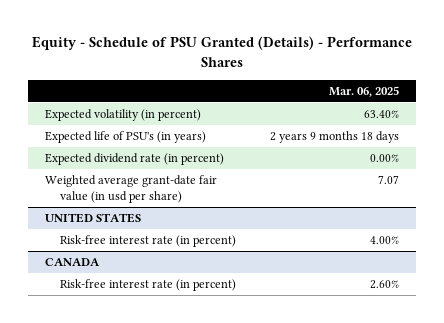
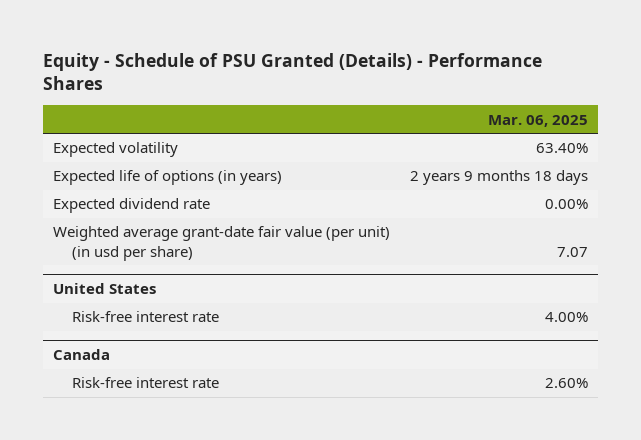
- Expected volatility (in percent) | 63.40%
- Expected life of PSU's (in years) | 2 years 9 months 18 days
- Expected dividend rate (in percent) | 0.00%
- Weighted average grant-date fair value (in usd per share) | 7.07
- UNITED STATES
- Risk-free interest rate (in percent) | 4.00%
- CANADA
- Risk-free interest rate (in percent) | 2.60%
+ Expected volatility | 63.40%
+ Expected life of options (in years) | 2 years 9 months 18 days
+ Expected dividend rate | 0.00%
+ Weighted average grant-date fair value (per unit) (in usd per share) | 7.07
+ United States
+ Risk-free interest rate | 4.00%
+ Canada
+ Risk-free interest rate | 2.60%

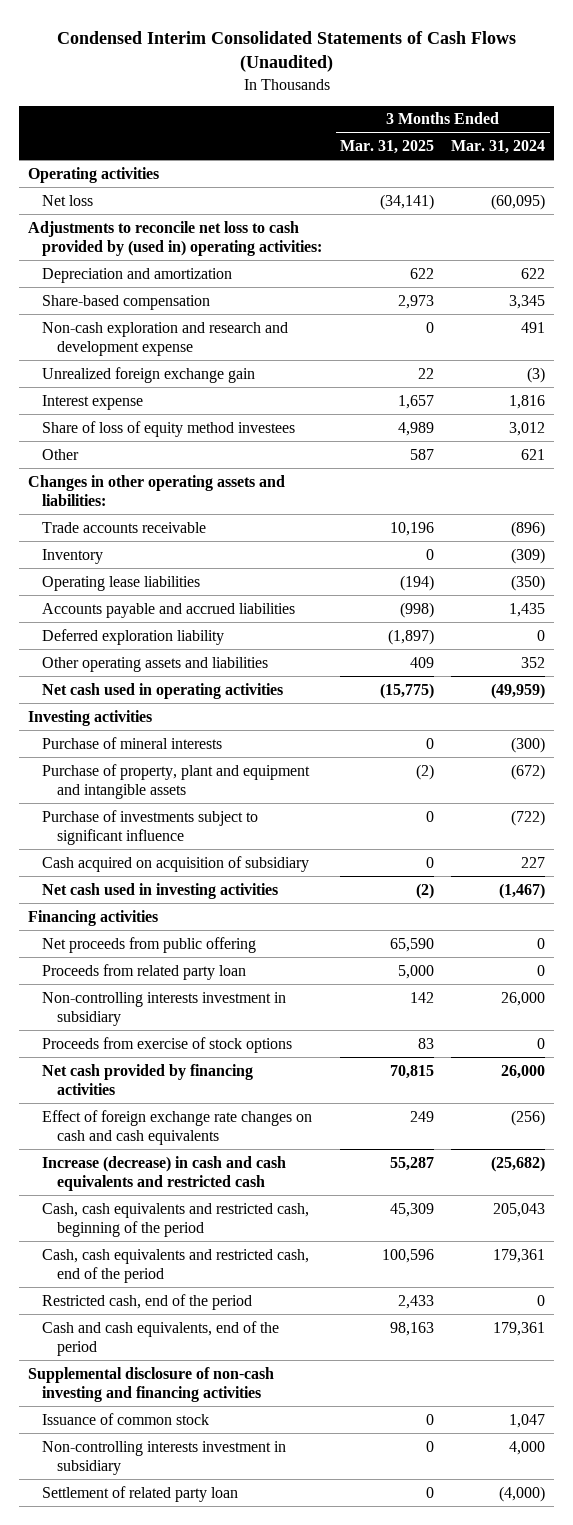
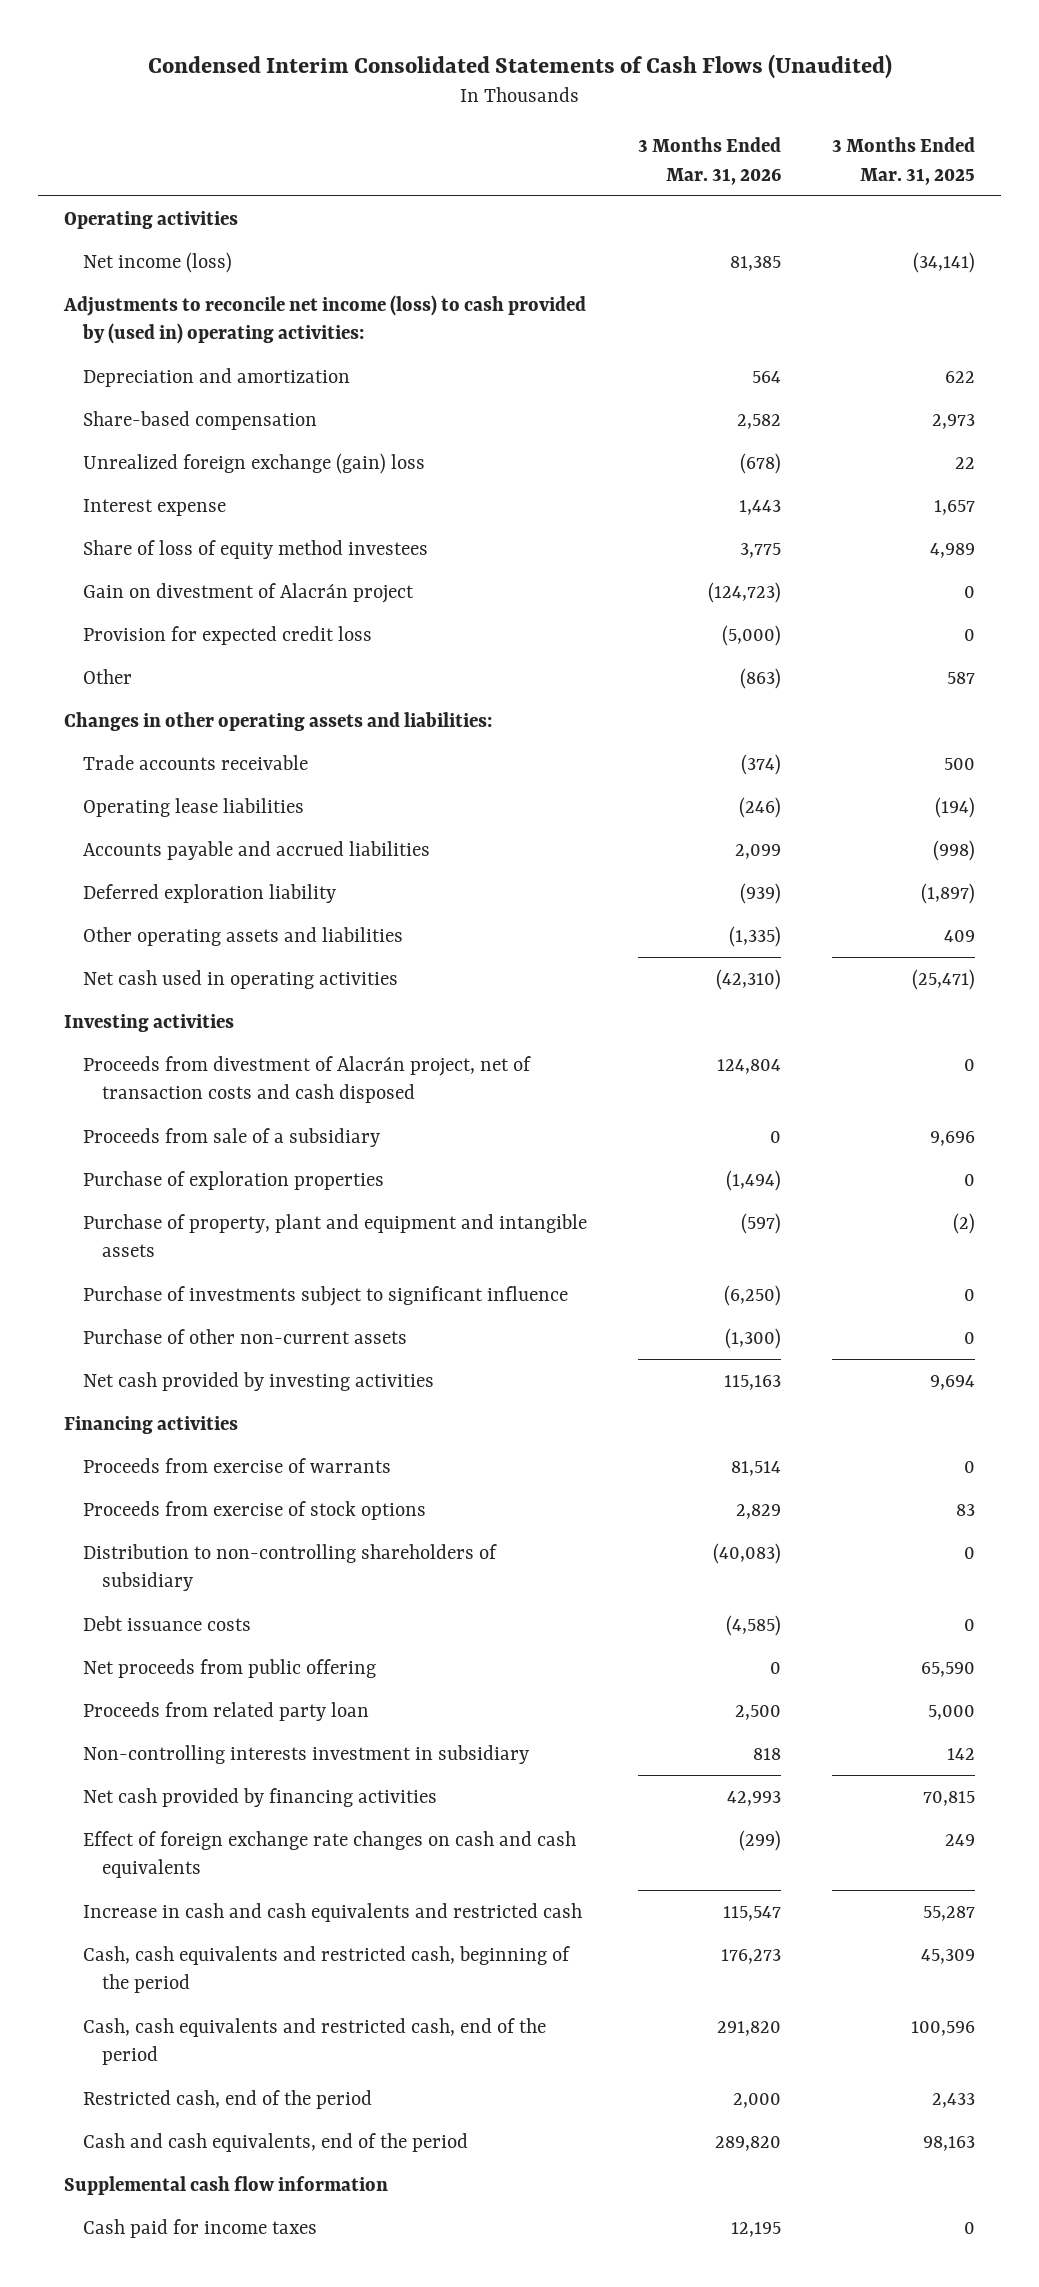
- | 3 Months Ended Mar. 31, 2025 | 3 Months Ended Mar. 31, 2024
+ | 3 Months Ended Mar. 31, 2026 | 3 Months Ended Mar. 31, 2025
- Net loss | (34,141) | (60,095)
- Adjustments to reconcile net loss to cash provided by (used in) operating activities:
+ Net income (loss) | 81,385 | (34,141)
+ Adjustments to reconcile net income (loss) to cash provided by (used in) operating activities:
- Non-cash exploration and research and development expense | 0 | 491
- Unrealized foreign exchange gain | 22 | (3)
+ Unrealized foreign exchange (gain) loss | (678) | 22
+ Gain on divestment of Alacrán project | (124,723) | 0
+ Provision for expected credit loss | (5,000) | 0
- Trade accounts receivable | 10,196 | (896)
- Inventory | 0 | (309)
+ Trade accounts receivable | (374) | 500
- Net cash used in operating activities | (15,775) | (49,959)
+ Net cash used in operating activities | (42,310) | (25,471)
- Purchase of mineral interests | 0 | (300)
+ Proceeds from divestment of Alacrán project, net of transaction costs and cash disposed | 124,804 | 0
+ Proceeds from sale of a subsidiary | 0 | 9,696
+ Purchase of exploration properties | (1,494) | 0
- Cash acquired on acquisition of subsidiary | 0 | 227
- Net cash used in investing activities | (2) | (1,467)
+ Purchase of other non-current assets | (1,300) | 0
+ Net cash provided by investing activities | 115,163 | 9,694
+ Proceeds from exercise of warrants | 81,514 | 0
moved up: Proceeds from exercise of stock options | 2,829 | 83
+ Distribution to non-controlling shareholders of subsidiary | (40,083) | 0
+ Debt issuance costs | (4,585) | 0
- Increase (decrease) in cash and cash equivalents and restricted cash | 55,287 | (25,682)
+ Increase in cash and cash equivalents and restricted cash | 115,547 | 55,287
- Supplemental disclosure of non-cash investing and financing activities
- Issuance of common stock | 0 | 1,047
- Non-controlling interests investment in subsidiary | 0 | 4,000
- Settlement of related party loan | 0 | (4,000)
+ Supplemental cash flow information
+ Cash paid for income taxes | 12,195 | 0

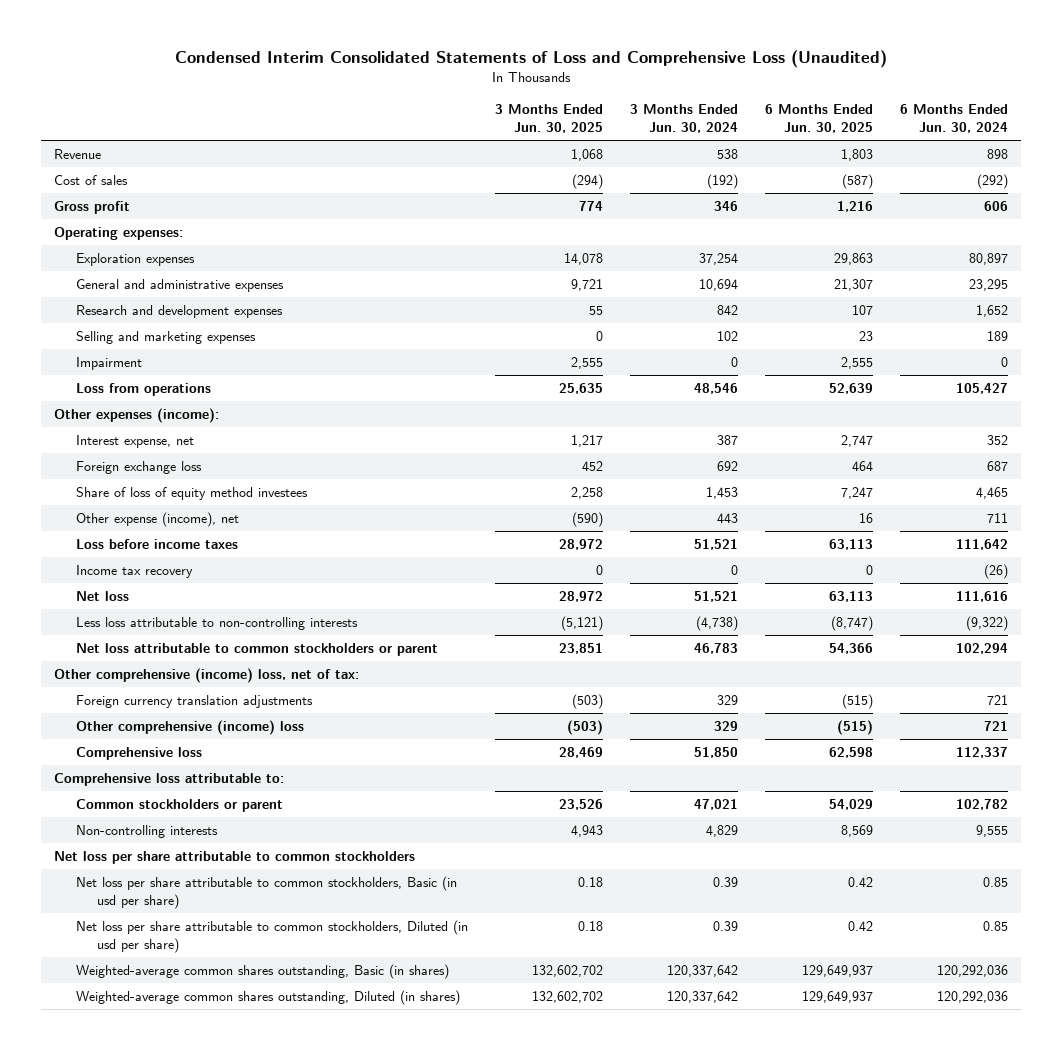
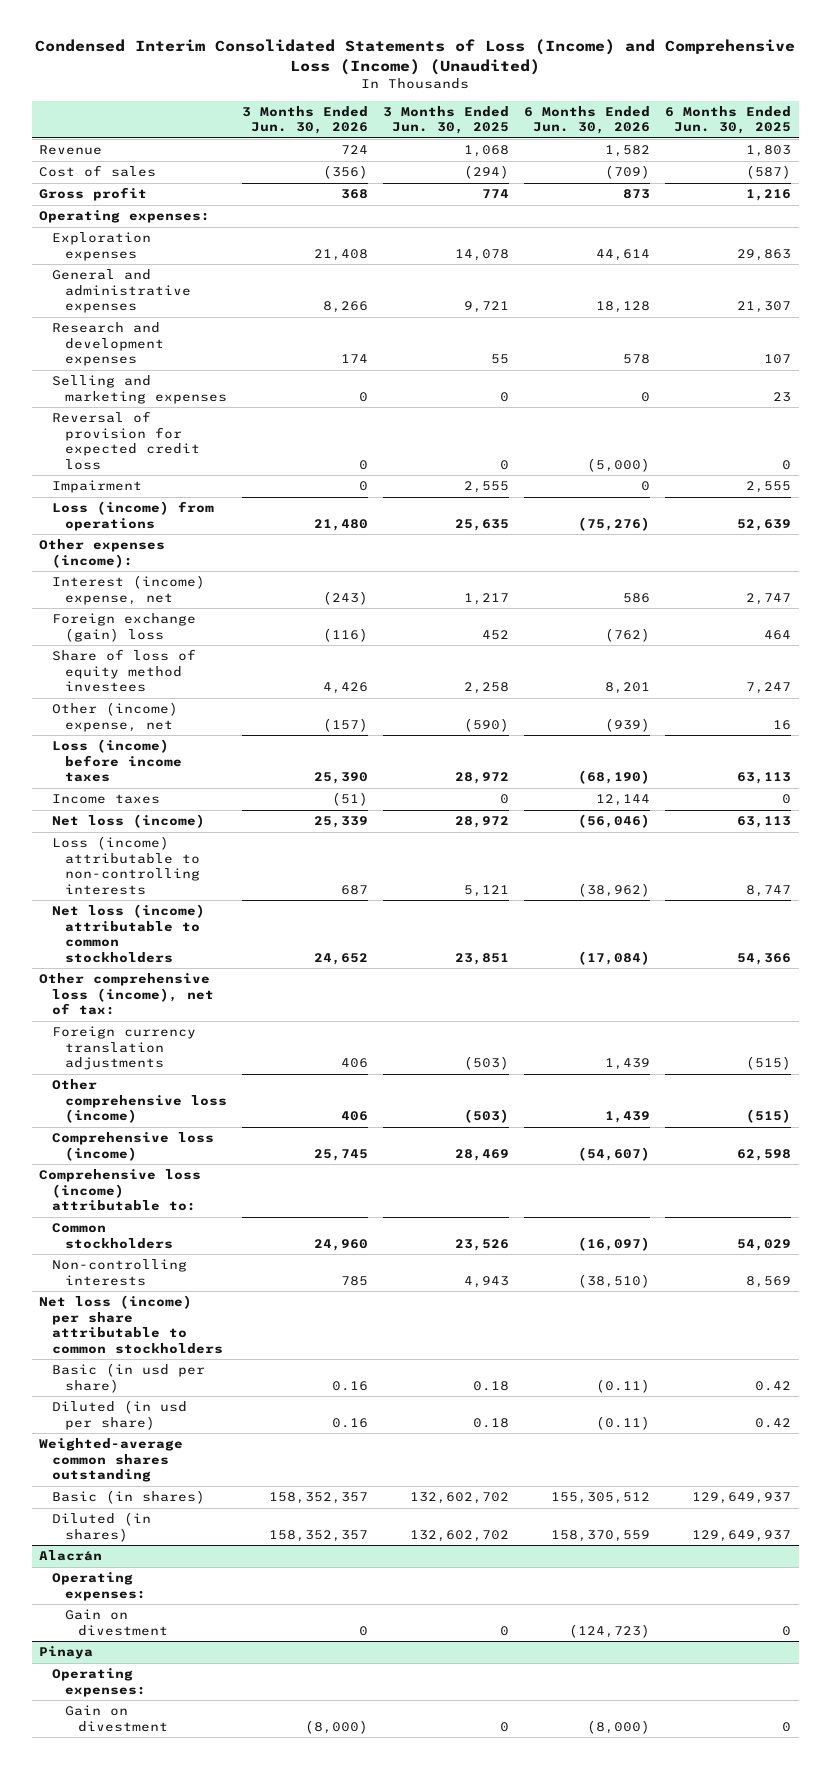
- Condensed Interim Consolidated Statements of Loss and Comprehensive Loss (Unaudited)
+ Condensed Interim Consolidated Statements of Loss (Income) and Comprehensive Loss (Income) (Unaudited)
- | 3 Months Ended Jun. 30, 2025 | 3 Months Ended Jun. 30, 2024 | 6 Months Ended Jun. 30, 2025 | 6 Months Ended Jun. 30, 2024
+ | 3 Months Ended Jun. 30, 2026 | 3 Months Ended Jun. 30, 2025 | 6 Months Ended Jun. 30, 2026 | 6 Months Ended Jun. 30, 2025
+ Reversal of provision for expected credit loss | 0 | 0 | (5,000) | 0
- Loss from operations | 25,635 | 48,546 | 52,639 | 105,427
+ Loss (income) from operations | 21,480 | 25,635 | (75,276) | 52,639
- Interest expense, net | 1,217 | 387 | 2,747 | 352
- Foreign exchange loss | 452 | 692 | 464 | 687
+ Interest (income) expense, net | (243) | 1,217 | 586 | 2,747
+ Foreign exchange (gain) loss | (116) | 452 | (762) | 464
- Other expense (income), net | (590) | 443 | 16 | 711
- Loss before income taxes | 28,972 | 51,521 | 63,113 | 111,642
- Income tax recovery | 0 | 0 | 0 | (26)
- Net loss | 28,972 | 51,521 | 63,113 | 111,616
- Less loss attributable to non-controlling interests | (5,121) | (4,738) | (8,747) | (9,322)
- Net loss attributable to common stockholders or parent | 23,851 | 46,783 | 54,366 | 102,294
- Other comprehensive (income) loss, net of tax:
+ Other (income) expense, net | (157) | (590) | (939) | 16
+ Loss (income) before income taxes | 25,390 | 28,972 | (68,190) | 63,113
+ Income taxes | (51) | 0 | 12,144 | 0
+ Net loss (income) | 25,339 | 28,972 | (56,046) | 63,113
+ Loss (income) attributable to non-controlling interests | 687 | 5,121 | (38,962) | 8,747
+ Net loss (income) attributable to common stockholders | 24,652 | 23,851 | (17,084) | 54,366
+ Other comprehensive loss (income), net of tax:
- Other comprehensive (income) loss | (503) | 329 | (515) | 721
- Comprehensive loss | 28,469 | 51,850 | 62,598 | 112,337
- Comprehensive loss attributable to:
- Common stockholders or parent | 23,526 | 47,021 | 54,029 | 102,782
+ Other comprehensive loss (income) | 406 | (503) | 1,439 | (515)
+ Comprehensive loss (income) | 25,745 | 28,469 | (54,607) | 62,598
+ Comprehensive loss (income) attributable to:
+ Common stockholders | 24,960 | 23,526 | (16,097) | 54,029
- Net loss per share attributable to common stockholders
- Net loss per share attributable to common stockholders, Basic (in usd per share) | 0.18 | 0.39 | 0.42 | 0.85
- Net loss per share attributable to common stockholders, Diluted (in usd per share) | 0.18 | 0.39 | 0.42 | 0.85
- Weighted-average common shares outstanding, Basic (in shares) | 132,602,702 | 120,337,642 | 129,649,937 | 120,292,036
- Weighted-average common shares outstanding, Diluted (in shares) | 132,602,702 | 120,337,642 | 129,649,937 | 120,292,036
+ Net loss (income) per share attributable to common stockholders
+ Basic (in usd per share) | 0.16 | 0.18 | (0.11) | 0.42
+ Diluted (in usd per share) | 0.16 | 0.18 | (0.11) | 0.42
+ Weighted-average common shares outstanding
+ Basic (in shares) | 158,352,357 | 132,602,702 | 155,305,512 | 129,649,937
+ Diluted (in shares) | 158,352,357 | 132,602,702 | 158,370,559 | 129,649,937
+ Alacrán
+ Operating expenses:
+ Gain on divestment | 0 | 0 | (124,723) | 0
+ Pinaya
+ Operating expenses:
+ Gain on divestment | (8,000) | 0 | (8,000) | 0

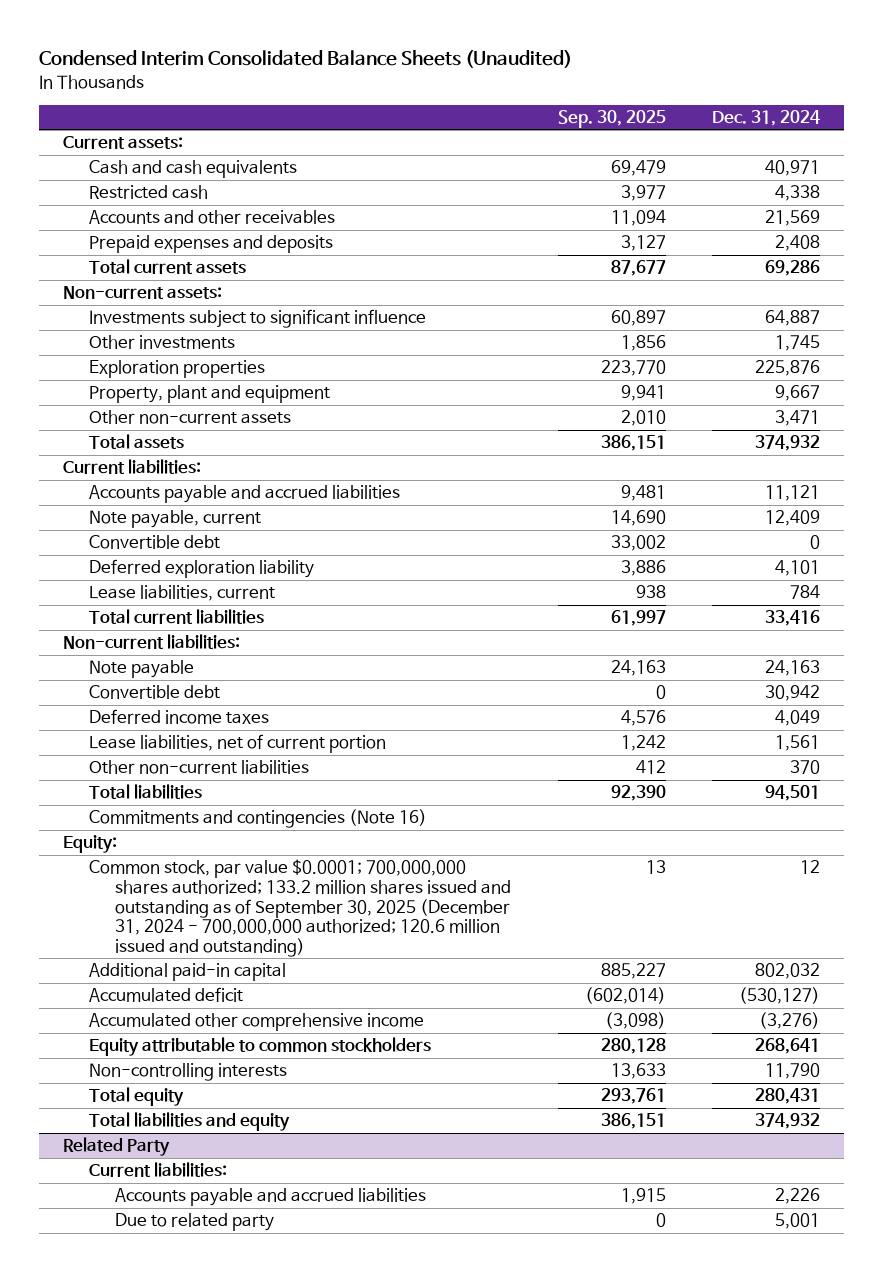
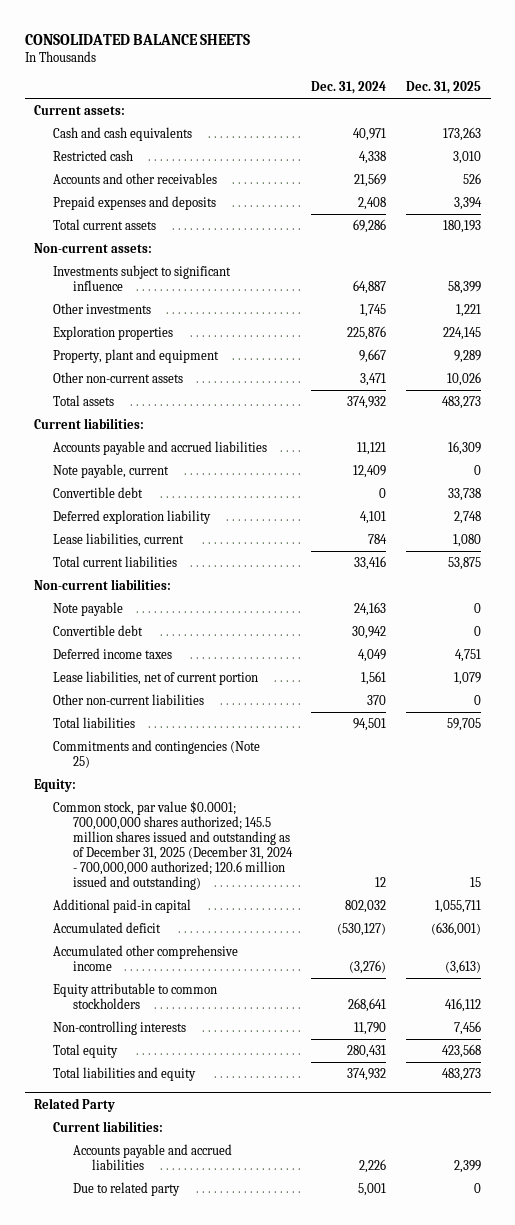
- Condensed Interim Consolidated Balance Sheets (Unaudited)
+ CONSOLIDATED BALANCE SHEETS
- | Sep. 30, 2025 | Dec. 31, 2024
+ | Dec. 31, 2024 | Dec. 31, 2025
- Commitments and contingencies (Note 16)
+ Commitments and contingencies (Note 25)
- Common stock, par value $0.0001; 700,000,000 shares authorized; 133.2 million shares issued and outstanding as of September 30, 2025 (December 31, 2024 - 700,000,000 authorized; 120.6 million issued and outstanding) | 13 | 12
+ Common stock, par value $0.0001; 700,000,000 shares authorized; 145.5 million shares issued and outstanding as of December 31, 2025 (December 31, 2024 - 700,000,000 authorized; 120.6 million issued and outstanding) | 12 | 15

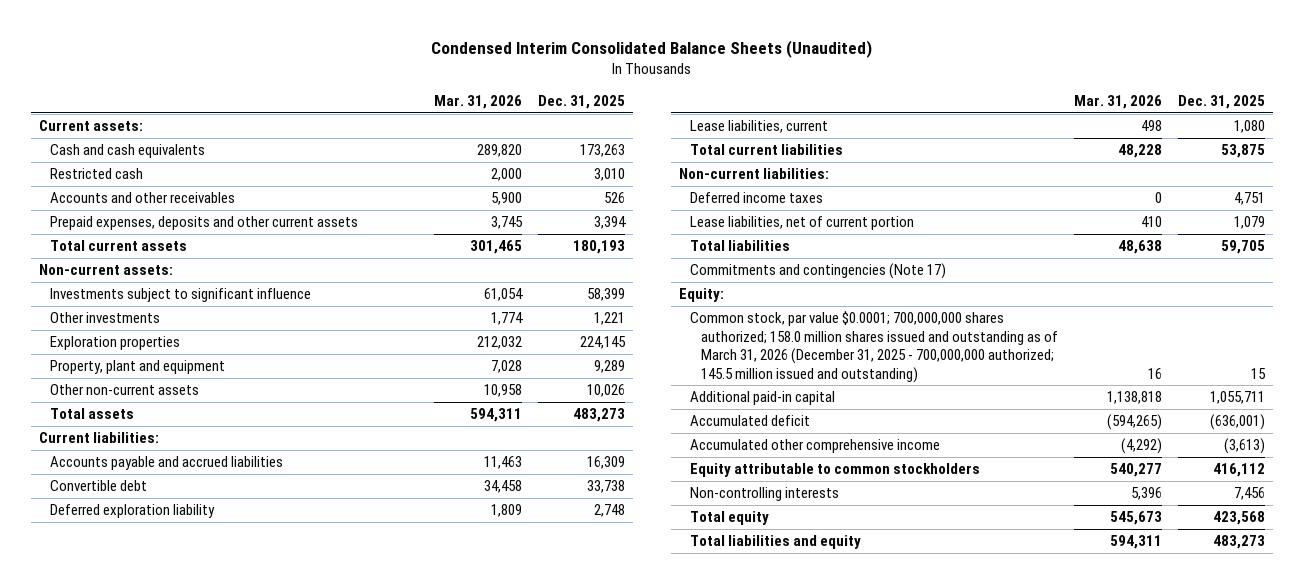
- CONSOLIDATED BALANCE SHEETS
+ Condensed Interim Consolidated Balance Sheets (Unaudited)
- | Dec. 31, 2024 | Dec. 31, 2025
+ | Mar. 31, 2026 | Dec. 31, 2025
- Prepaid expenses and deposits | 2,408 | 3,394
+ Prepaid expenses, deposits and other current assets | 3,745 | 3,394
- Note payable, current | 12,409 | 0
- Note payable | 24,163 | 0
- Convertible debt | 30,942 | 0
- Other non-current liabilities | 370 | 0
- Commitments and contingencies (Note 25)
+ Commitments and contingencies (Note 17)
- Common stock, par value $0.0001; 700,000,000 shares authorized; 145.5 million shares issued and outstanding as of December 31, 2025 (December 31, 2024 - 700,000,000 authorized; 120.6 million issued and outstanding) | 12 | 15
+ Common stock, par value $0.0001; 700,000,000 shares authorized; 158.0 million shares issued and outstanding as of March 31, 2026 (December 31, 2025 - 700,000,000 authorized; 145.5 million issued and outstanding) | 16 | 15
- Related Party
- Current liabilities:
- Accounts payable and accrued liabilities | 2,226 | 2,399
- Due to related party | 5,001 | 0

